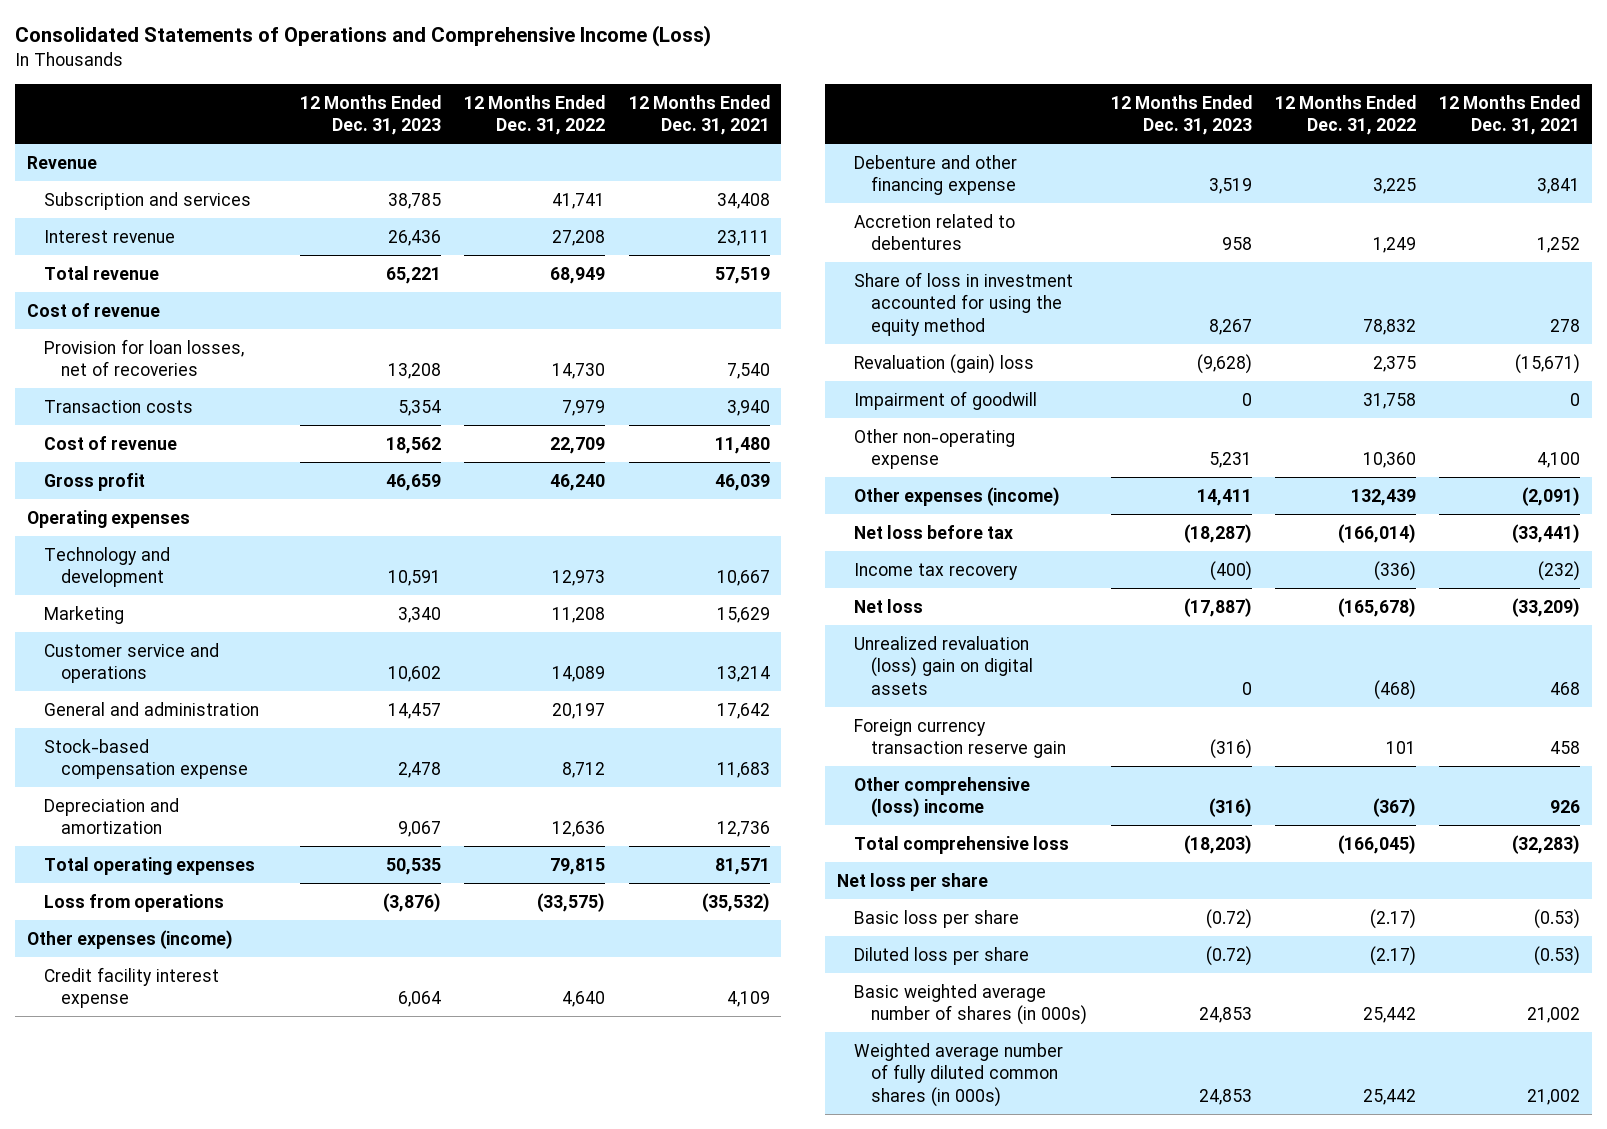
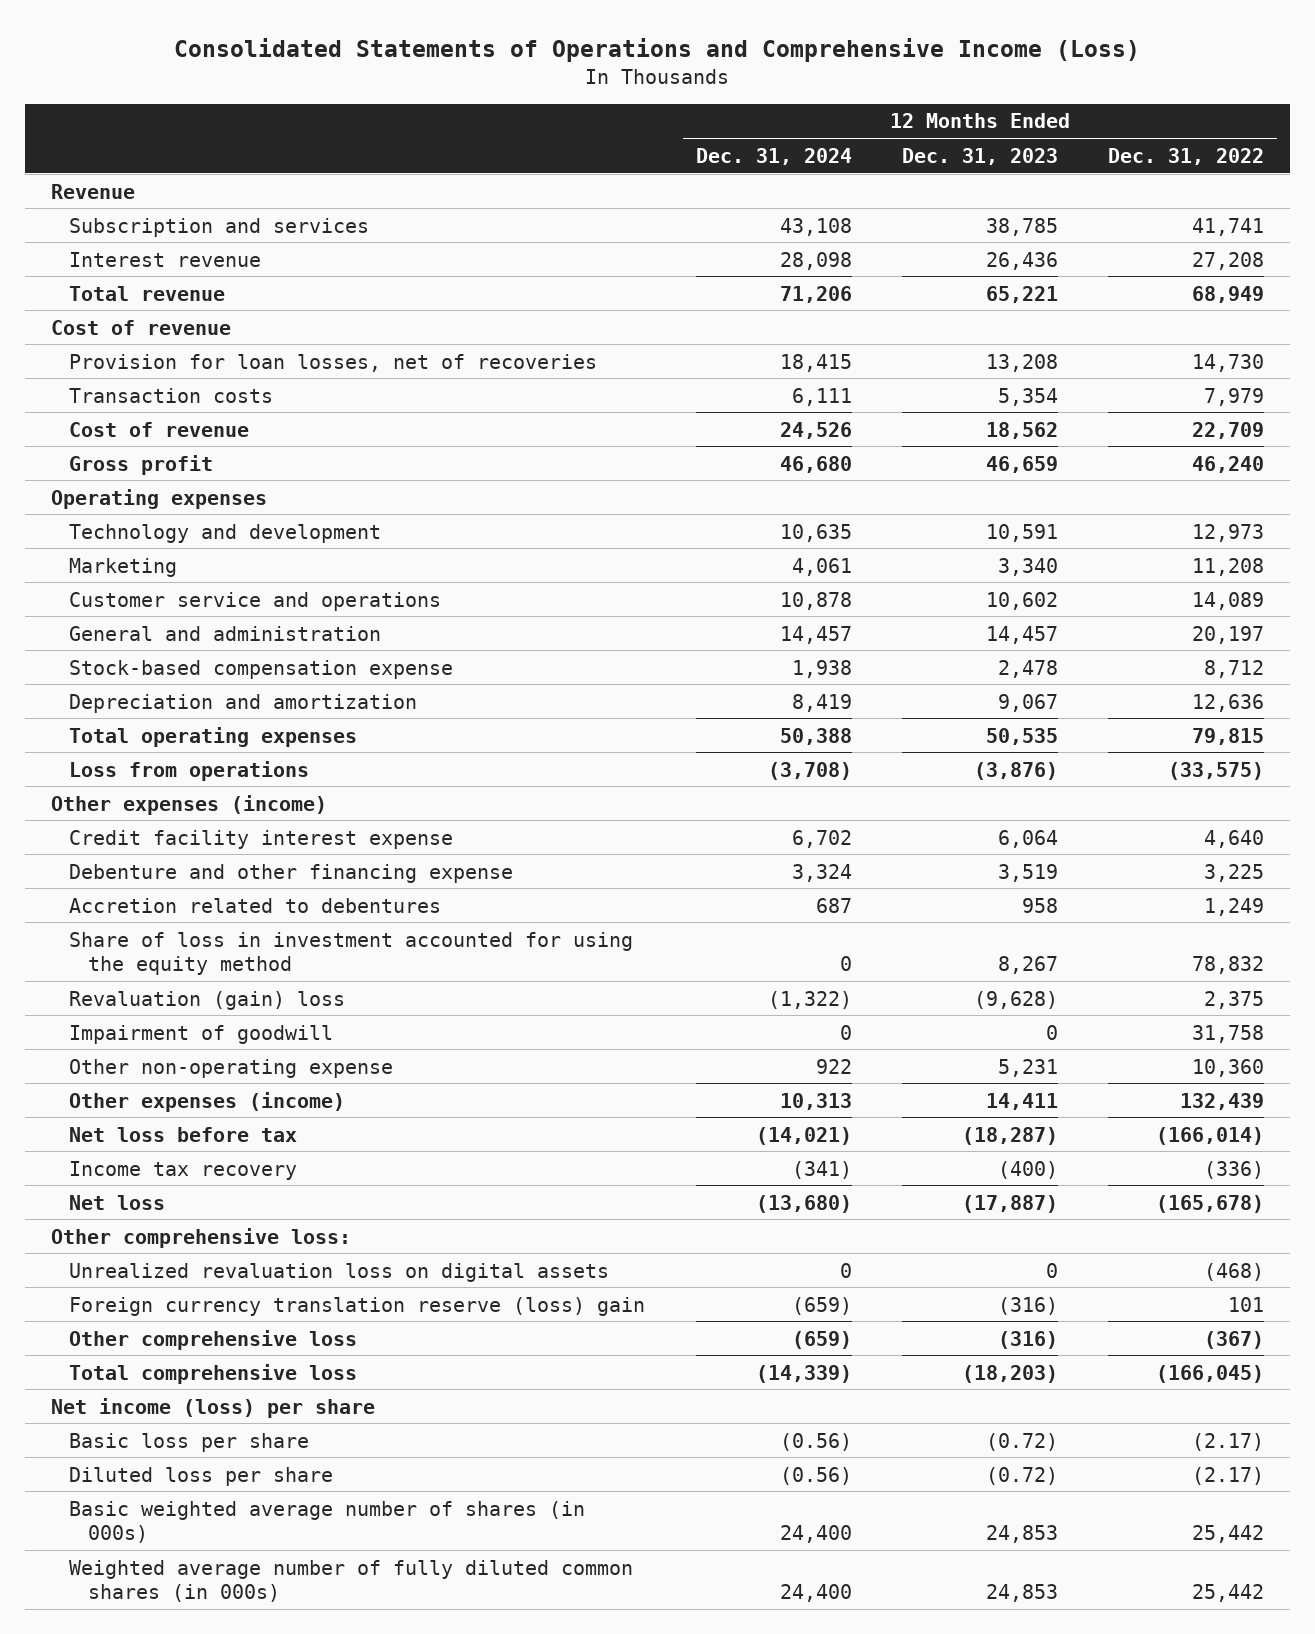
- | 12 Months Ended Dec. 31, 2023 | 12 Months Ended Dec. 31, 2022 | 12 Months Ended Dec. 31, 2021
+ | 12 Months Ended Dec. 31, 2024 | 12 Months Ended Dec. 31, 2023 | 12 Months Ended Dec. 31, 2022
- Unrealized revaluation (loss) gain on digital assets | 0 | (468) | 468
- Foreign currency transaction reserve gain | (316) | 101 | 458
- Other comprehensive (loss) income | (316) | (367) | 926
+ Other comprehensive loss:
+ Unrealized revaluation loss on digital assets | 0 | 0 | (468)
+ Foreign currency translation reserve (loss) gain | (659) | (316) | 101
+ Other comprehensive loss | (659) | (316) | (367)
- Net loss per share
+ Net income (loss) per share

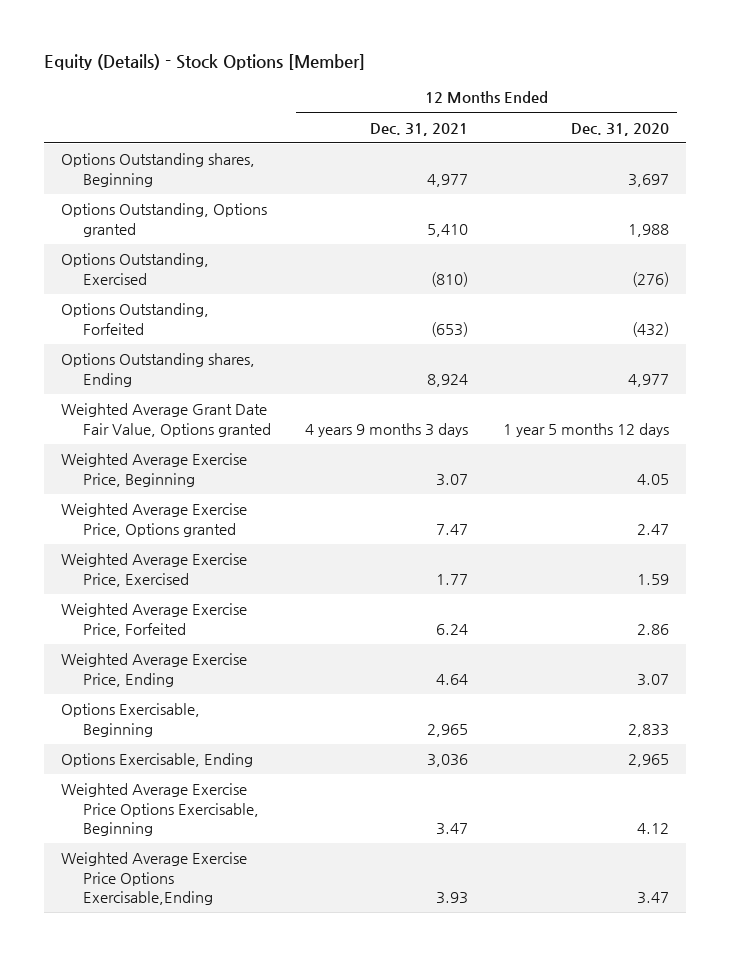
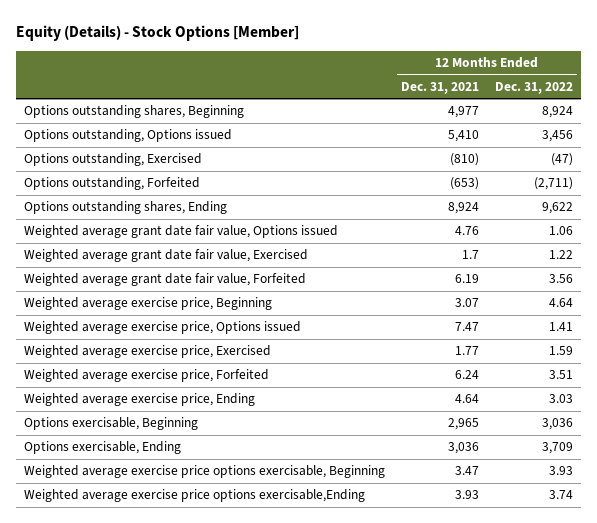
- | 12 Months Ended Dec. 31, 2021 | 12 Months Ended Dec. 31, 2020
+ | 12 Months Ended Dec. 31, 2021 | 12 Months Ended Dec. 31, 2022
- Options Outstanding shares, Beginning | 4,977 | 3,697
- Options Outstanding, Options granted | 5,410 | 1,988
- Options Outstanding, Exercised | (810) | (276)
- Options Outstanding, Forfeited | (653) | (432)
- Options Outstanding shares, Ending | 8,924 | 4,977
- Weighted Average Grant Date Fair Value, Options granted | 4 years 9 months 3 days | 1 year 5 months 12 days
- Weighted Average Exercise Price, Beginning | 3.07 | 4.05
- Weighted Average Exercise Price, Options granted | 7.47 | 2.47
- Weighted Average Exercise Price, Exercised | 1.77 | 1.59
- Weighted Average Exercise Price, Forfeited | 6.24 | 2.86
- Weighted Average Exercise Price, Ending | 4.64 | 3.07
- Options Exercisable, Beginning | 2,965 | 2,833
- Options Exercisable, Ending | 3,036 | 2,965
- Weighted Average Exercise Price Options Exercisable, Beginning | 3.47 | 4.12
- Weighted Average Exercise Price Options Exercisable,Ending | 3.93 | 3.47
+ Options outstanding shares, Beginning | 4,977 | 8,924
+ Options outstanding, Options issued | 5,410 | 3,456
+ Options outstanding, Exercised | (810) | (47)
+ Options outstanding, Forfeited | (653) | (2,711)
+ Options outstanding shares, Ending | 8,924 | 9,622
+ Weighted average grant date fair value, Options issued | 4.76 | 1.06
+ Weighted average grant date fair value, Exercised | 1.7 | 1.22
+ Weighted average grant date fair value, Forfeited | 6.19 | 3.56
+ Weighted average exercise price, Beginning | 3.07 | 4.64
+ Weighted average exercise price, Options issued | 7.47 | 1.41
+ Weighted average exercise price, Exercised | 1.77 | 1.59
+ Weighted average exercise price, Forfeited | 6.24 | 3.51
+ Weighted average exercise price, Ending | 4.64 | 3.03
+ Options exercisable, Beginning | 2,965 | 3,036
+ Options exercisable, Ending | 3,036 | 3,709
+ Weighted average exercise price options exercisable, Beginning | 3.47 | 3.93
+ Weighted average exercise price options exercisable,Ending | 3.93 | 3.74

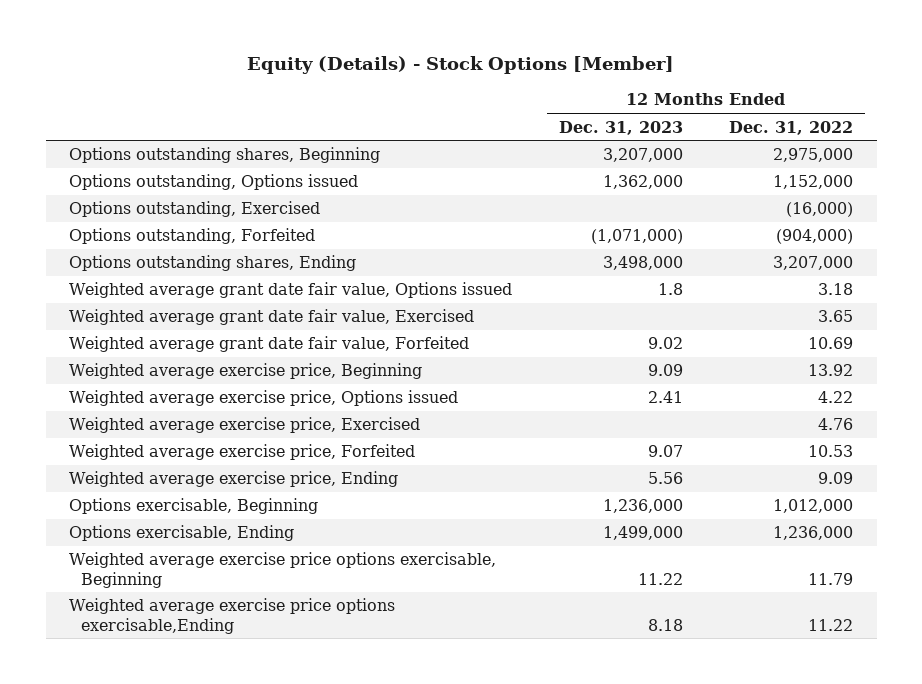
- | 12 Months Ended Dec. 31, 2021 | 12 Months Ended Dec. 31, 2022
+ | 12 Months Ended Dec. 31, 2023 | 12 Months Ended Dec. 31, 2022
- Options outstanding shares, Beginning | 4,977 | 8,924
- Options outstanding, Options issued | 5,410 | 3,456
- Options outstanding, Exercised | (810) | (47)
- Options outstanding, Forfeited | (653) | (2,711)
- Options outstanding shares, Ending | 8,924 | 9,622
- Weighted average grant date fair value, Options issued | 4.76 | 1.06
- Weighted average grant date fair value, Exercised | 1.7 | 1.22
- Weighted average grant date fair value, Forfeited | 6.19 | 3.56
- Weighted average exercise price, Beginning | 3.07 | 4.64
- Weighted average exercise price, Options issued | 7.47 | 1.41
- Weighted average exercise price, Exercised | 1.77 | 1.59
- Weighted average exercise price, Forfeited | 6.24 | 3.51
- Weighted average exercise price, Ending | 4.64 | 3.03
- Options exercisable, Beginning | 2,965 | 3,036
- Options exercisable, Ending | 3,036 | 3,709
- Weighted average exercise price options exercisable, Beginning | 3.47 | 3.93
- Weighted average exercise price options exercisable,Ending | 3.93 | 3.74
+ Options outstanding shares, Beginning | 3,207,000 | 2,975,000
+ Options outstanding, Options issued | 1,362,000 | 1,152,000
+ Options outstanding, Exercised | | (16,000)
+ Options outstanding, Forfeited | (1,071,000) | (904,000)
+ Options outstanding shares, Ending | 3,498,000 | 3,207,000
+ Weighted average grant date fair value, Options issued | 1.8 | 3.18
+ Weighted average grant date fair value, Exercised | | 3.65
+ Weighted average grant date fair value, Forfeited | 9.02 | 10.69
+ Weighted average exercise price, Beginning | 9.09 | 13.92
+ Weighted average exercise price, Options issued | 2.41 | 4.22
+ Weighted average exercise price, Exercised | | 4.76
+ Weighted average exercise price, Forfeited | 9.07 | 10.53
+ Weighted average exercise price, Ending | 5.56 | 9.09
+ Options exercisable, Beginning | 1,236,000 | 1,012,000
+ Options exercisable, Ending | 1,499,000 | 1,236,000
+ Weighted average exercise price options exercisable, Beginning | 11.22 | 11.79
+ Weighted average exercise price options exercisable,Ending | 8.18 | 11.22

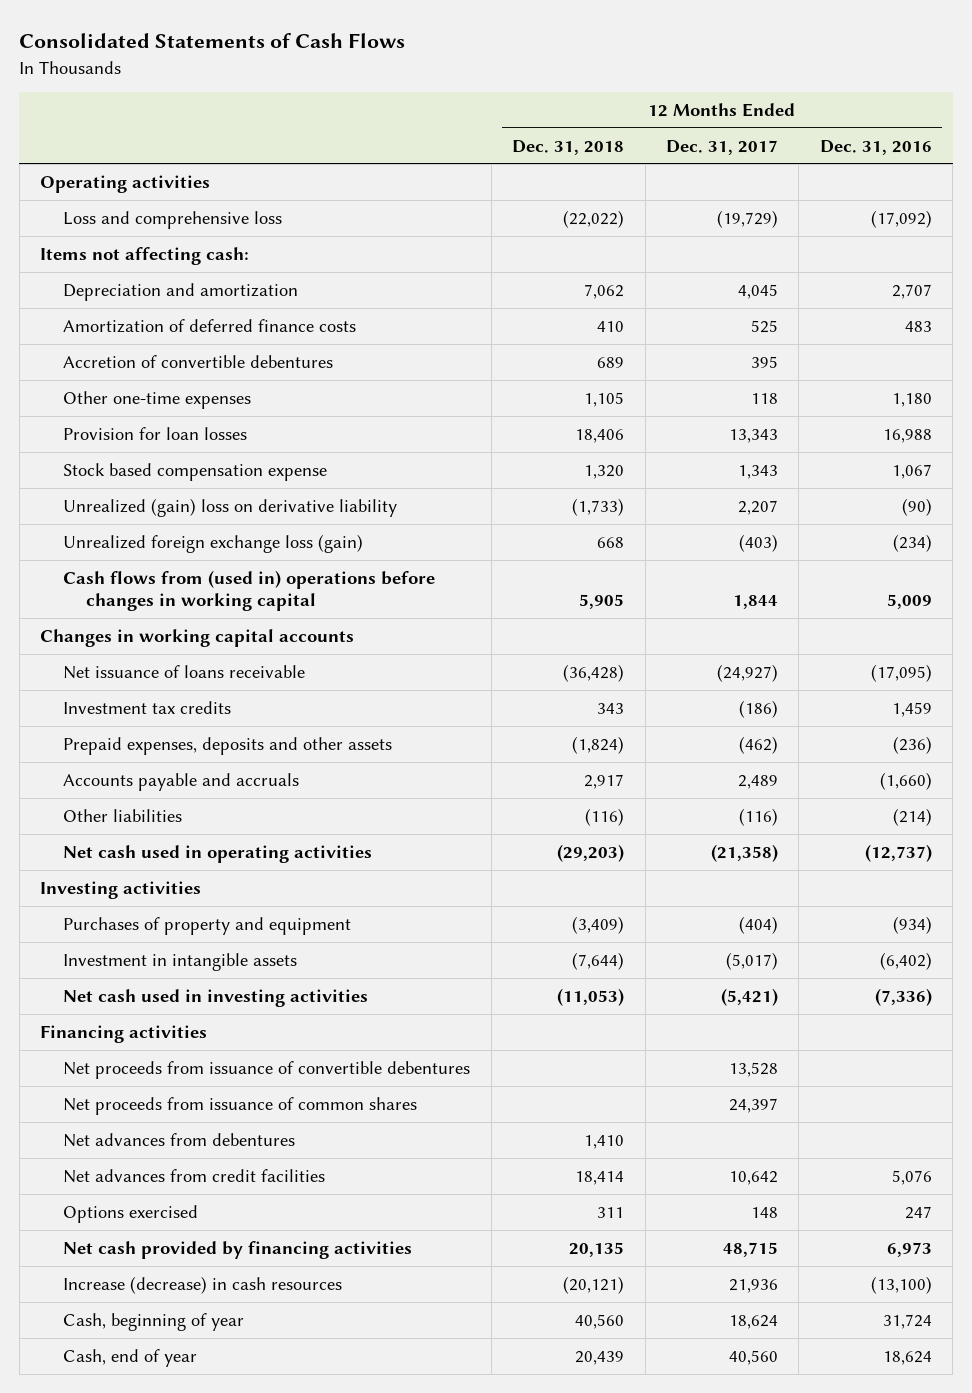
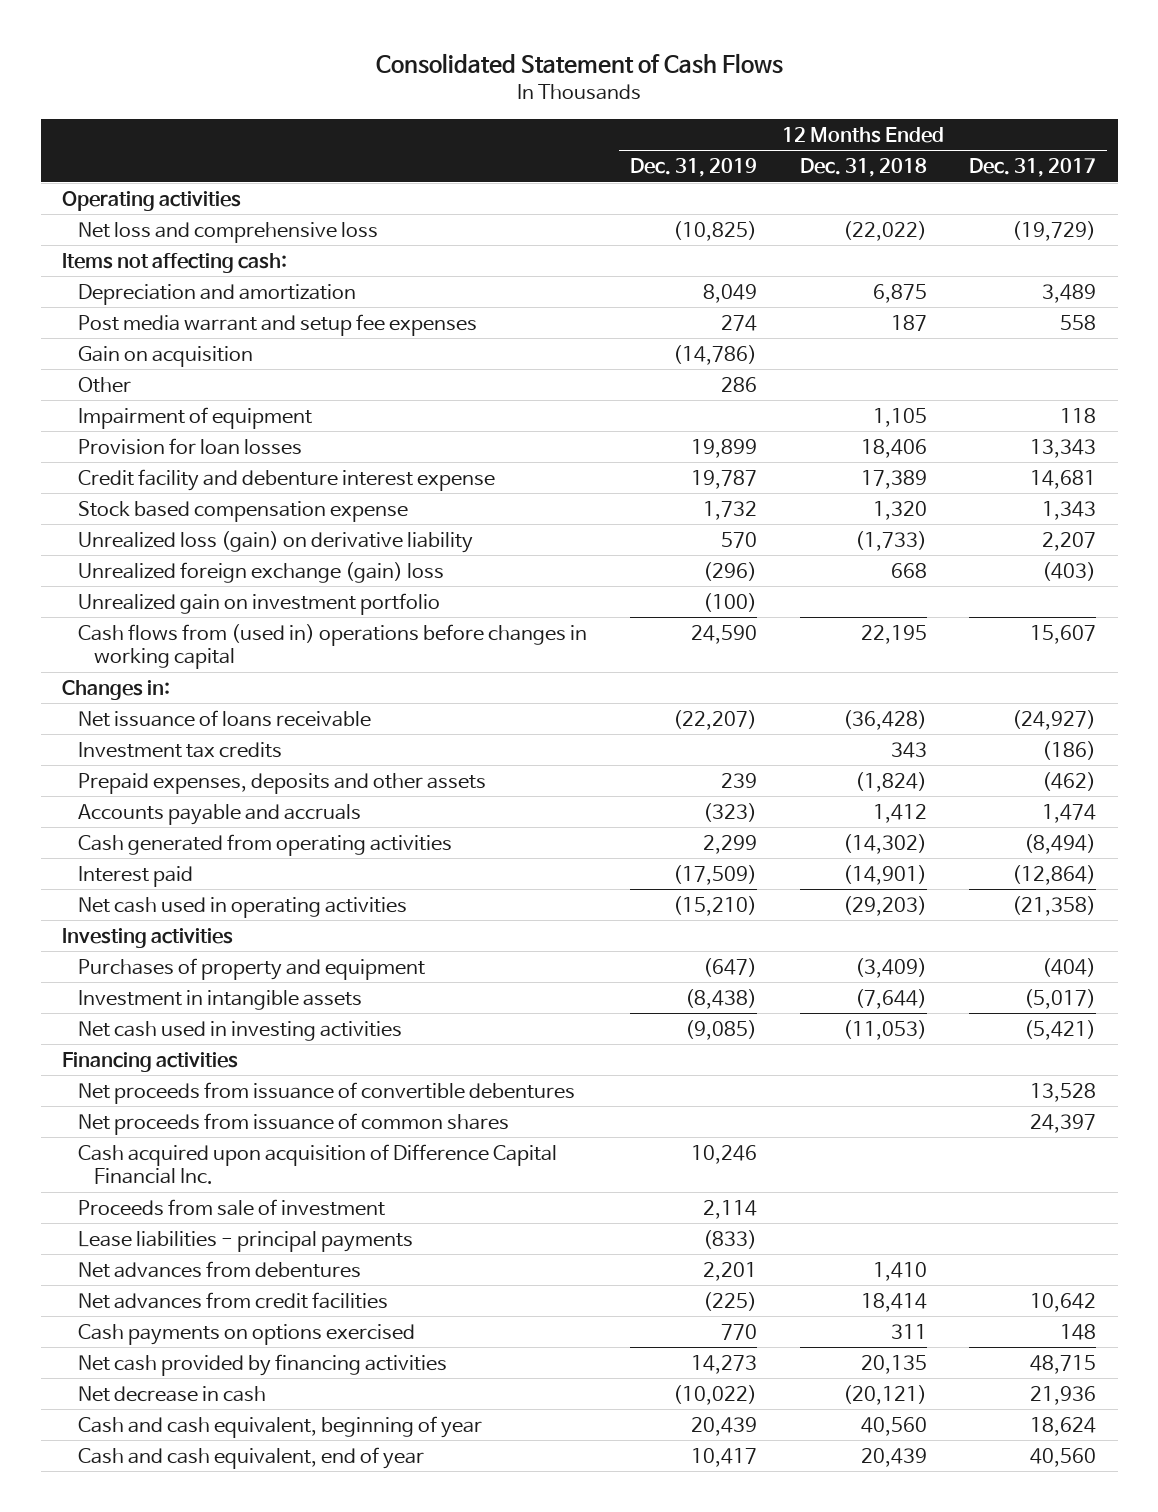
- Consolidated Statements of Cash Flows
+ Consolidated Statement of Cash Flows
- | 12 Months Ended Dec. 31, 2018 | 12 Months Ended Dec. 31, 2017 | 12 Months Ended Dec. 31, 2016
+ | 12 Months Ended Dec. 31, 2019 | 12 Months Ended Dec. 31, 2018 | 12 Months Ended Dec. 31, 2017
- Loss and comprehensive loss | (22,022) | (19,729) | (17,092)
+ Net loss and comprehensive loss | (10,825) | (22,022) | (19,729)
- Depreciation and amortization | 7,062 | 4,045 | 2,707
- Amortization of deferred finance costs | 410 | 525 | 483
- Accretion of convertible debentures | 689 | 395 |
- Other one-time expenses | 1,105 | 118 | 1,180
+ Depreciation and amortization | 8,049 | 6,875 | 3,489
+ Post media warrant and setup fee expenses | 274 | 187 | 558
+ Gain on acquisition | (14,786) | |
+ Other | 286 | |
+ Impairment of equipment | | 1,105 | 118
+ Credit facility and debenture interest expense | 19,787 | 17,389 | 14,681
- Unrealized (gain) loss on derivative liability | (1,733) | 2,207 | (90)
- Unrealized foreign exchange loss (gain) | 668 | (403) | (234)
- Cash flows from (used in) operations before changes in working capital | 5,905 | 1,844 | 5,009
- Changes in working capital accounts
+ Unrealized loss (gain) on derivative liability | 570 | (1,733) | 2,207
+ Unrealized foreign exchange (gain) loss | (296) | 668 | (403)
+ Unrealized gain on investment portfolio | (100) | |
+ Cash flows from (used in) operations before changes in working capital | 24,590 | 22,195 | 15,607
+ Changes in:
- Accounts payable and accruals | 2,917 | 2,489 | (1,660)
- Other liabilities | (116) | (116) | (214)
+ Accounts payable and accruals | (323) | 1,412 | 1,474
+ Cash generated from operating activities | 2,299 | (14,302) | (8,494)
+ Interest paid | (17,509) | (14,901) | (12,864)
+ Cash acquired upon acquisition of Difference Capital Financial Inc. | 10,246 | |
+ Proceeds from sale of investment | 2,114 | |
+ Lease liabilities - principal payments | (833) | |
- Options exercised | 311 | 148 | 247
+ Cash payments on options exercised | 770 | 311 | 148
- Increase (decrease) in cash resources | (20,121) | 21,936 | (13,100)
- Cash, beginning of year | 40,560 | 18,624 | 31,724
- Cash, end of year | 20,439 | 40,560 | 18,624
+ Net decrease in cash | (10,022) | (20,121) | 21,936
+ Cash and cash equivalent, beginning of year | 20,439 | 40,560 | 18,624
+ Cash and cash equivalent, end of year | 10,417 | 20,439 | 40,560

